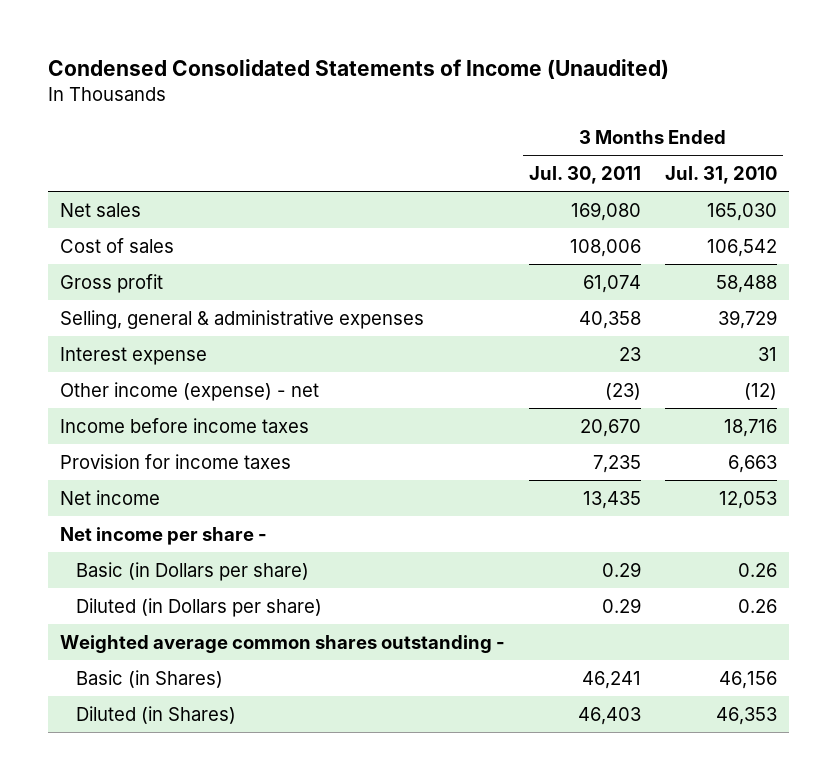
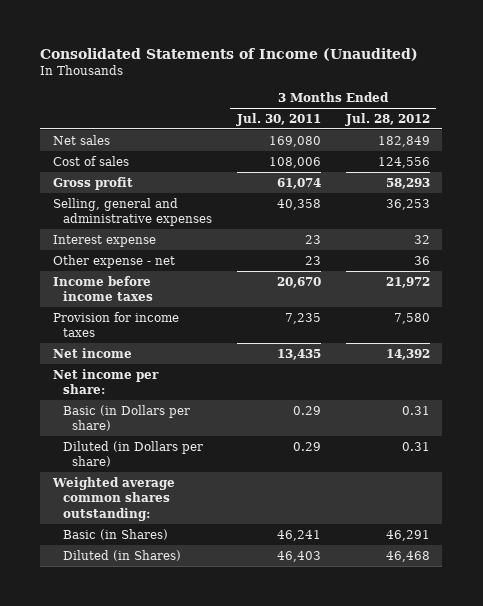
- Condensed Consolidated Statements of Income (Unaudited)
+ Consolidated Statements of Income (Unaudited)
- | 3 Months Ended Jul. 30, 2011 | 3 Months Ended Jul. 31, 2010
+ | 3 Months Ended Jul. 30, 2011 | 3 Months Ended Jul. 28, 2012
- Selling, general & administrative expenses | 40,358 | 39,729
+ Selling, general and administrative expenses | 40,358 | 36,253
- Other income (expense) - net | (23) | (12)
+ Other expense - net | 23 | 36
- Net income per share -
+ Net income per share:
- Weighted average common shares outstanding -
+ Weighted average common shares outstanding:

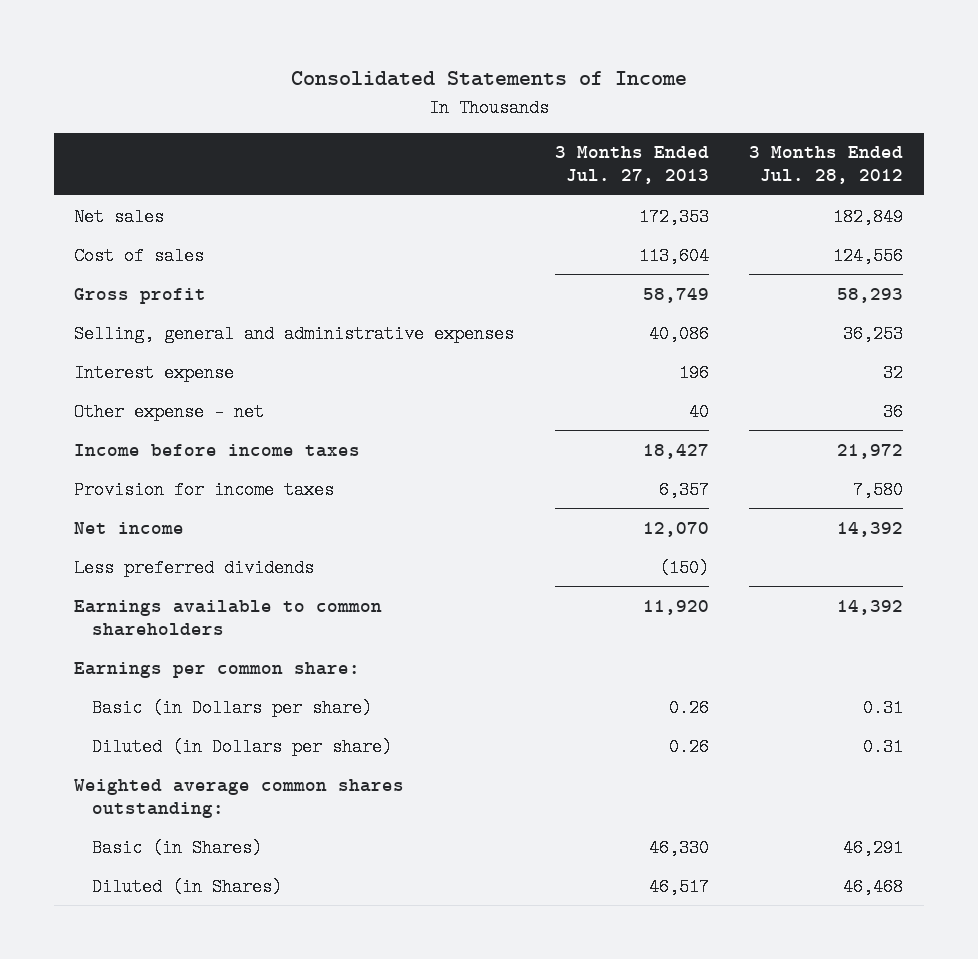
- Consolidated Statements of Income (Unaudited)
+ Consolidated Statements of Income
- | 3 Months Ended Jul. 30, 2011 | 3 Months Ended Jul. 28, 2012
+ | 3 Months Ended Jul. 27, 2013 | 3 Months Ended Jul. 28, 2012
- Net income per share:
+ Less preferred dividends | (150) |
+ Earnings available to common shareholders | 11,920 | 14,392
+ Earnings per common share:

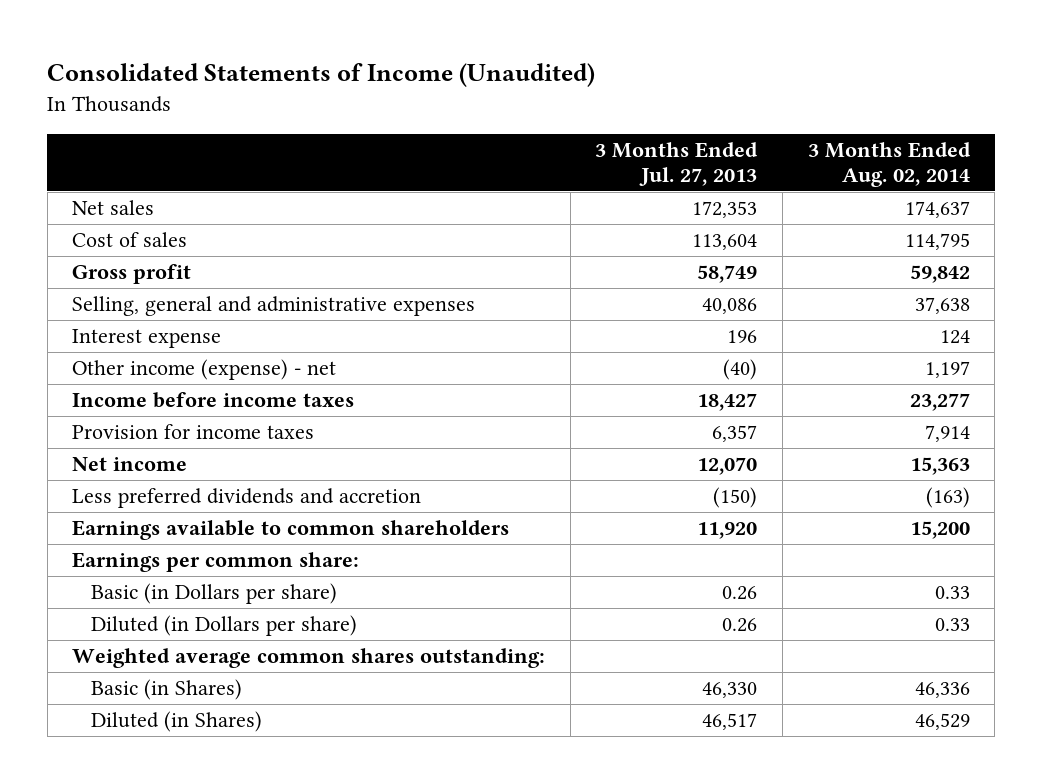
- Consolidated Statements of Income
+ Consolidated Statements of Income (Unaudited)
- | 3 Months Ended Jul. 27, 2013 | 3 Months Ended Jul. 28, 2012
+ | 3 Months Ended Jul. 27, 2013 | 3 Months Ended Aug. 02, 2014
- Other expense - net | 40 | 36
+ Other income (expense) - net | (40) | 1,197
- Less preferred dividends | (150) |
+ Less preferred dividends and accretion | (150) | (163)

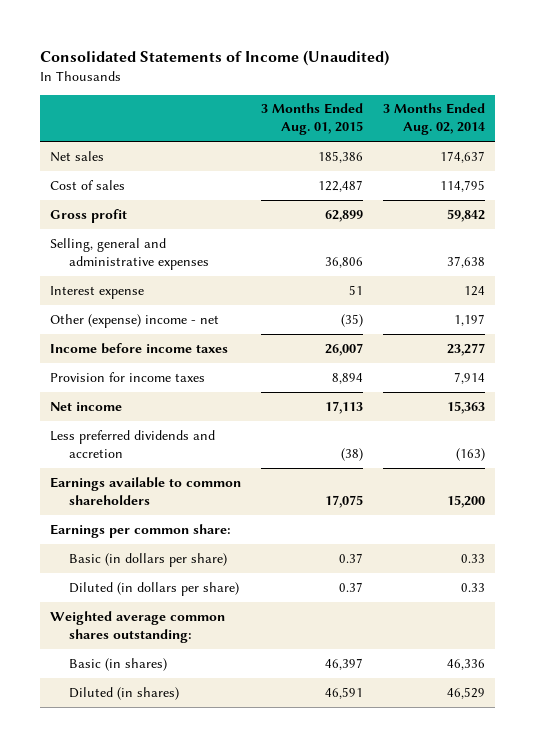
- | 3 Months Ended Jul. 27, 2013 | 3 Months Ended Aug. 02, 2014
+ | 3 Months Ended Aug. 01, 2015 | 3 Months Ended Aug. 02, 2014
- Other income (expense) - net | (40) | 1,197
+ Other (expense) income - net | (35) | 1,197
- Basic (in Dollars per share) | 0.26 | 0.33
- Diluted (in Dollars per share) | 0.26 | 0.33
+ Basic (in dollars per share) | 0.37 | 0.33
+ Diluted (in dollars per share) | 0.37 | 0.33
- Basic (in Shares) | 46,330 | 46,336
- Diluted (in Shares) | 46,517 | 46,529
+ Basic (in shares) | 46,397 | 46,336
+ Diluted (in shares) | 46,591 | 46,529

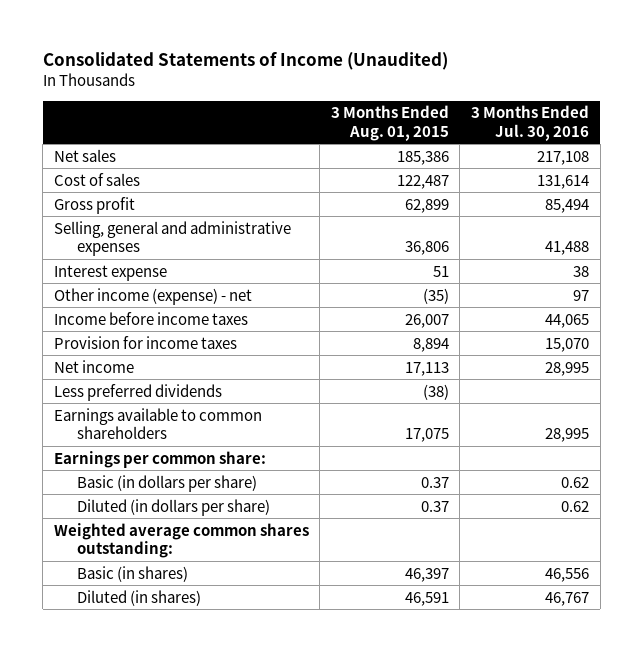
- | 3 Months Ended Aug. 01, 2015 | 3 Months Ended Aug. 02, 2014
+ | 3 Months Ended Aug. 01, 2015 | 3 Months Ended Jul. 30, 2016
- Other (expense) income - net | (35) | 1,197
+ Other income (expense) - net | (35) | 97
- Less preferred dividends and accretion | (38) | (163)
+ Less preferred dividends | (38) |

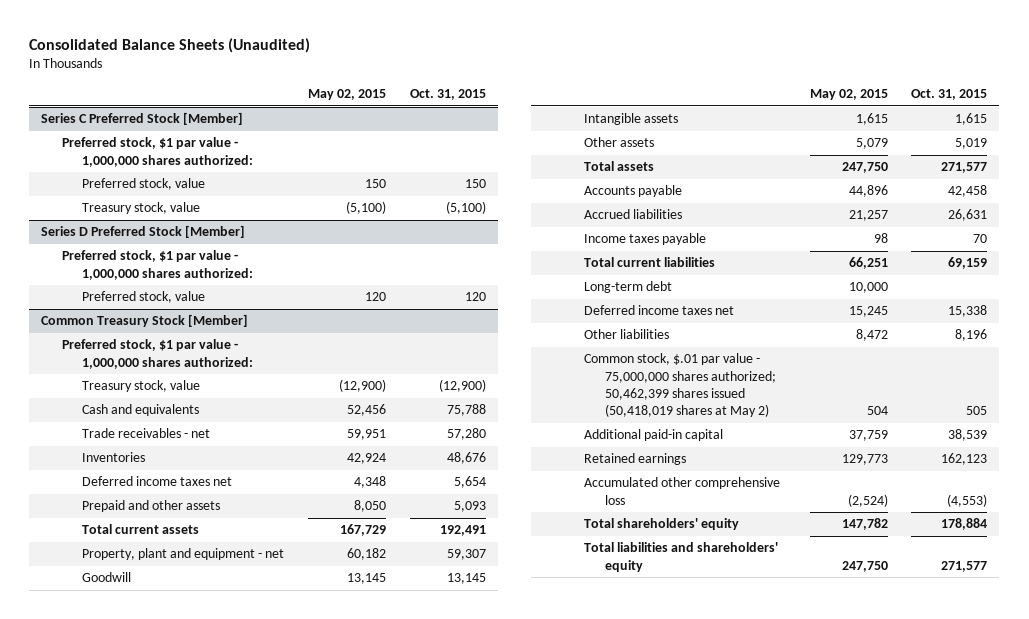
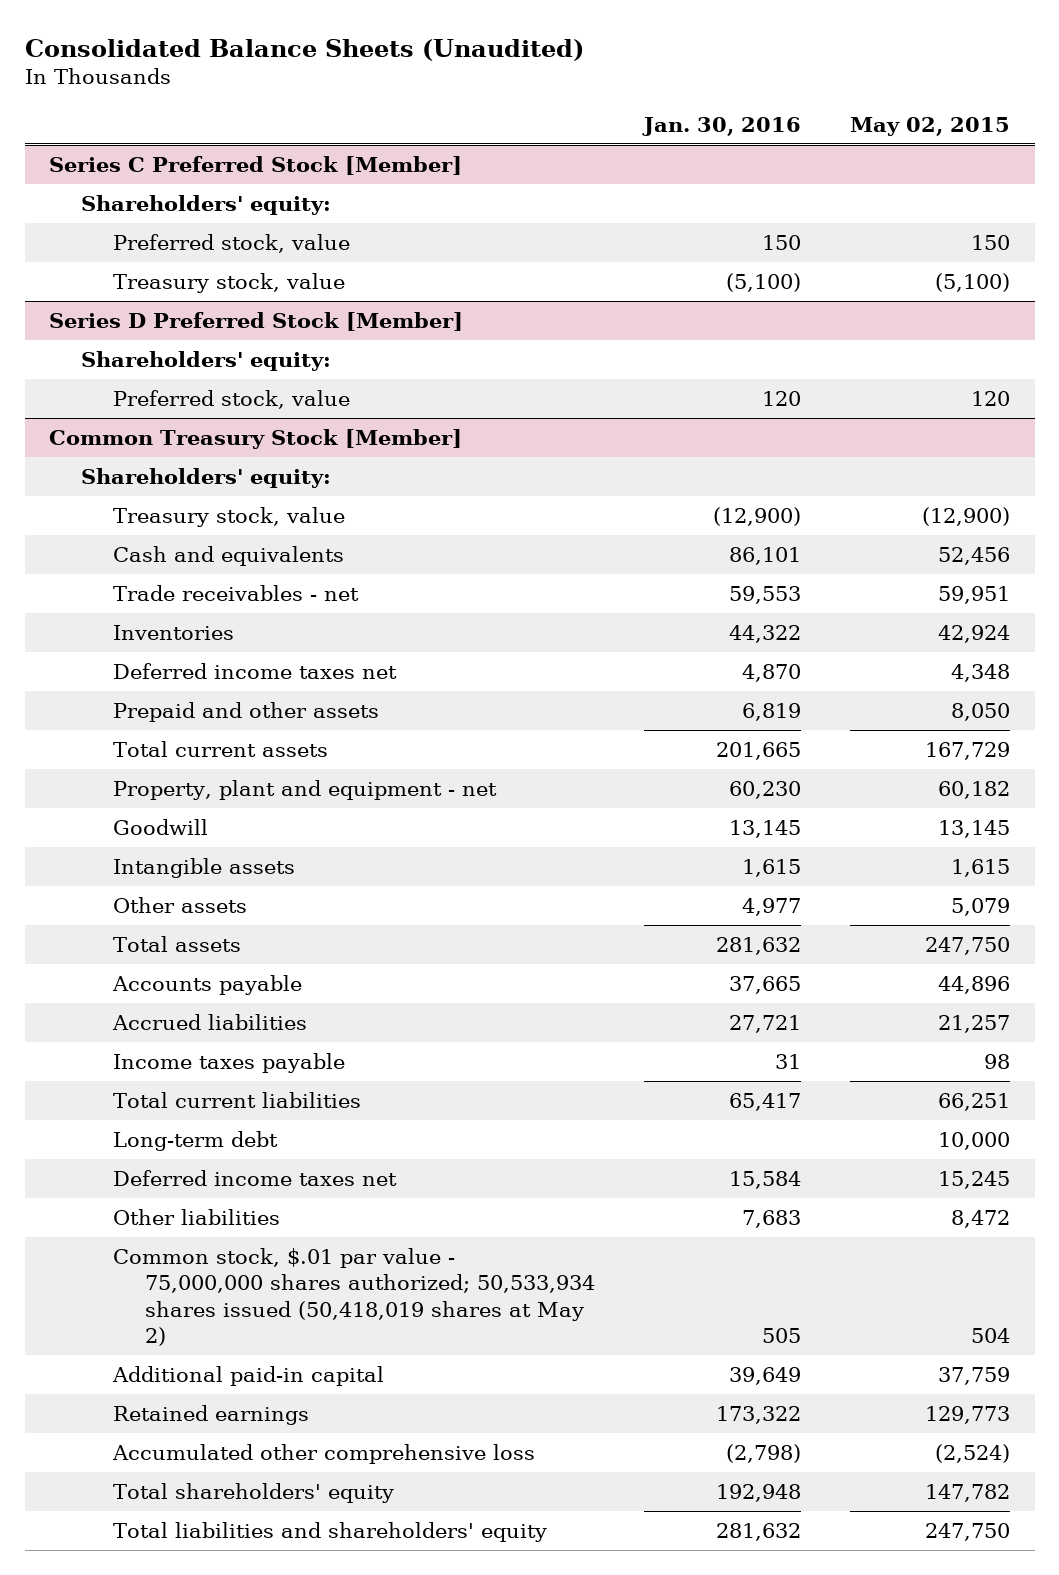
- | May 02, 2015 | Oct. 31, 2015
+ | Jan. 30, 2016 | May 02, 2015
@ Series C Preferred Stock [Member]
- Preferred stock, $1 par value - 1,000,000 shares authorized:
+ Shareholders' equity:
@ Series D Preferred Stock [Member]
- Preferred stock, $1 par value - 1,000,000 shares authorized:
+ Shareholders' equity:
@ Common Treasury Stock [Member]
- Preferred stock, $1 par value - 1,000,000 shares authorized:
+ Shareholders' equity:
- Common stock, $.01 par value - 75,000,000 shares authorized; 50,462,399 shares issued (50,418,019 shares at May 2) | 504 | 505
+ Common stock, $.01 par value - 75,000,000 shares authorized; 50,533,934 shares issued (50,418,019 shares at May 2) | 505 | 504

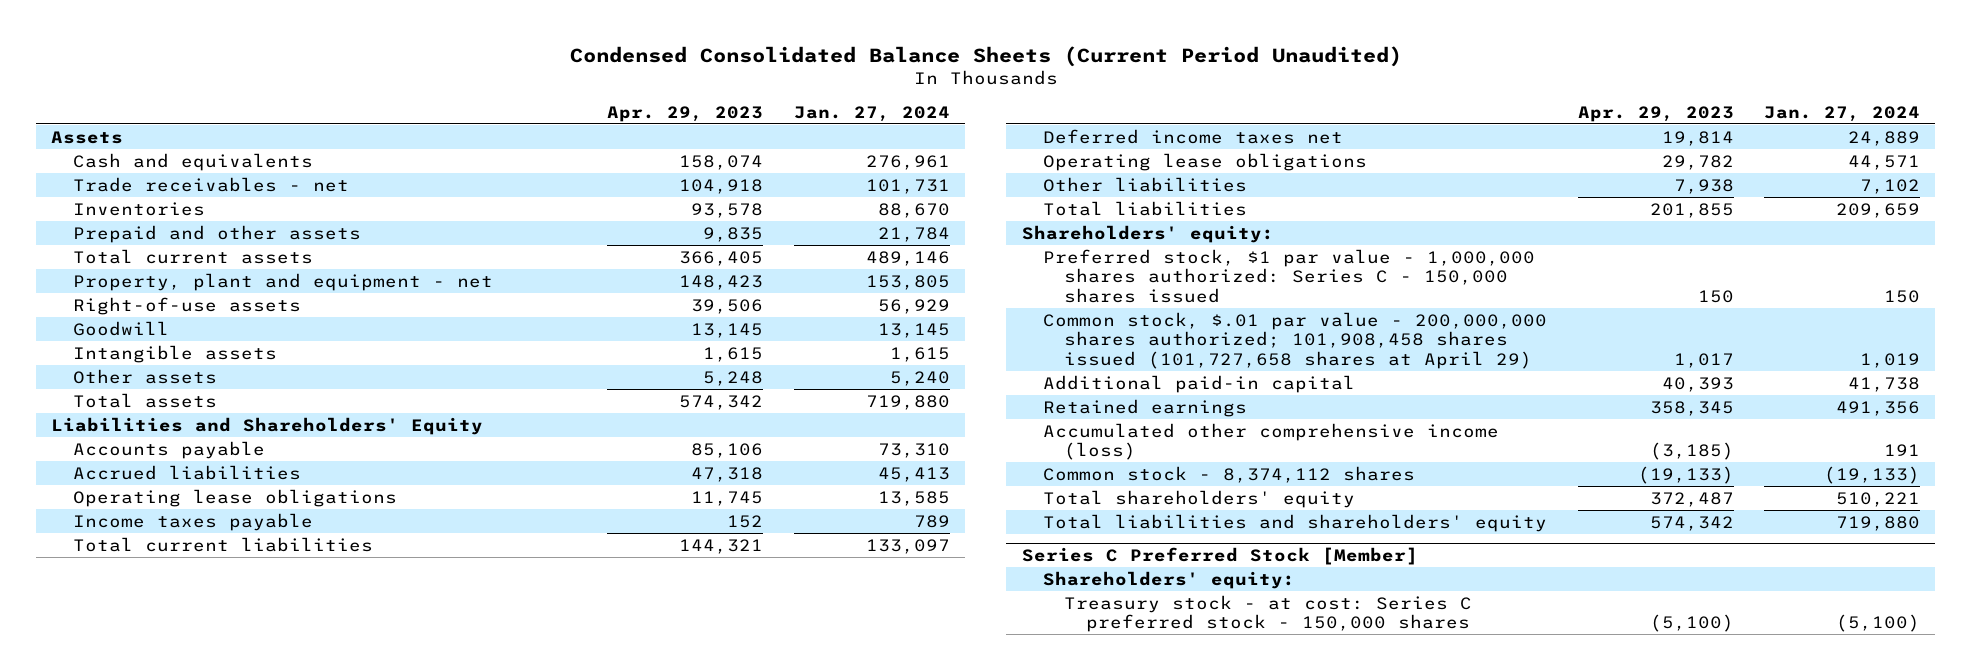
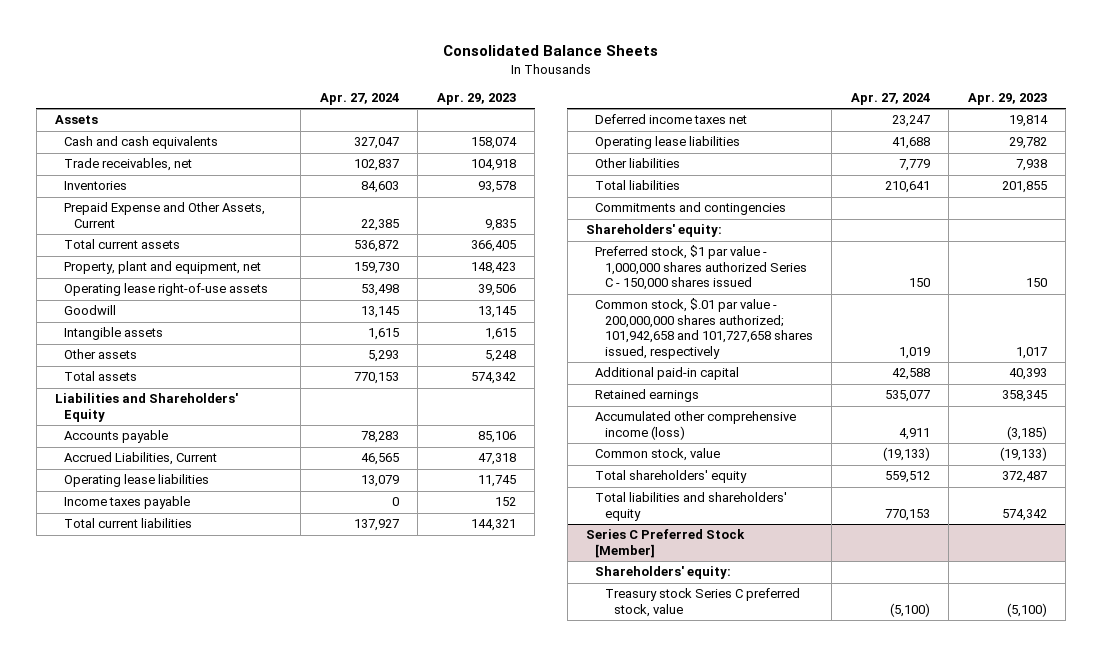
- Condensed Consolidated Balance Sheets (Current Period Unaudited)
+ Consolidated Balance Sheets
- | Apr. 29, 2023 | Jan. 27, 2024
+ | Apr. 27, 2024 | Apr. 29, 2023
- Cash and equivalents | 158,074 | 276,961
- Trade receivables - net | 104,918 | 101,731
+ Cash and cash equivalents | 327,047 | 158,074
+ Trade receivables, net | 102,837 | 104,918
- Prepaid and other assets | 9,835 | 21,784
+ Prepaid Expense and Other Assets, Current | 22,385 | 9,835
- Property, plant and equipment - net | 148,423 | 153,805
- Right-of-use assets | 39,506 | 56,929
+ Property, plant and equipment, net | 159,730 | 148,423
+ Operating lease right-of-use assets | 53,498 | 39,506
- Accrued liabilities | 47,318 | 45,413
- Operating lease obligations | 11,745 | 13,585
+ Accrued Liabilities, Current | 46,565 | 47,318
+ Operating lease liabilities | 13,079 | 11,745
- Operating lease obligations | 29,782 | 44,571
+ Operating lease liabilities | 41,688 | 29,782
+ Commitments and contingencies
- Preferred stock, $1 par value - 1,000,000 shares authorized: Series C - 150,000 shares issued | 150 | 150
- Common stock, $.01 par value - 200,000,000 shares authorized; 101,908,458 shares issued (101,727,658 shares at April 29) | 1,017 | 1,019
+ Preferred stock, $1 par value - 1,000,000 shares authorized Series C - 150,000 shares issued | 150 | 150
+ Common stock, $.01 par value - 200,000,000 shares authorized; 101,942,658 and 101,727,658 shares issued, respectively | 1,019 | 1,017
- Common stock - 8,374,112 shares | (19,133) | (19,133)
+ Common stock, value | (19,133) | (19,133)
@ Series C Preferred Stock [Member]
- Treasury stock - at cost: Series C preferred stock - 150,000 shares | (5,100) | (5,100)
+ Treasury stock Series C preferred stock, value | (5,100) | (5,100)

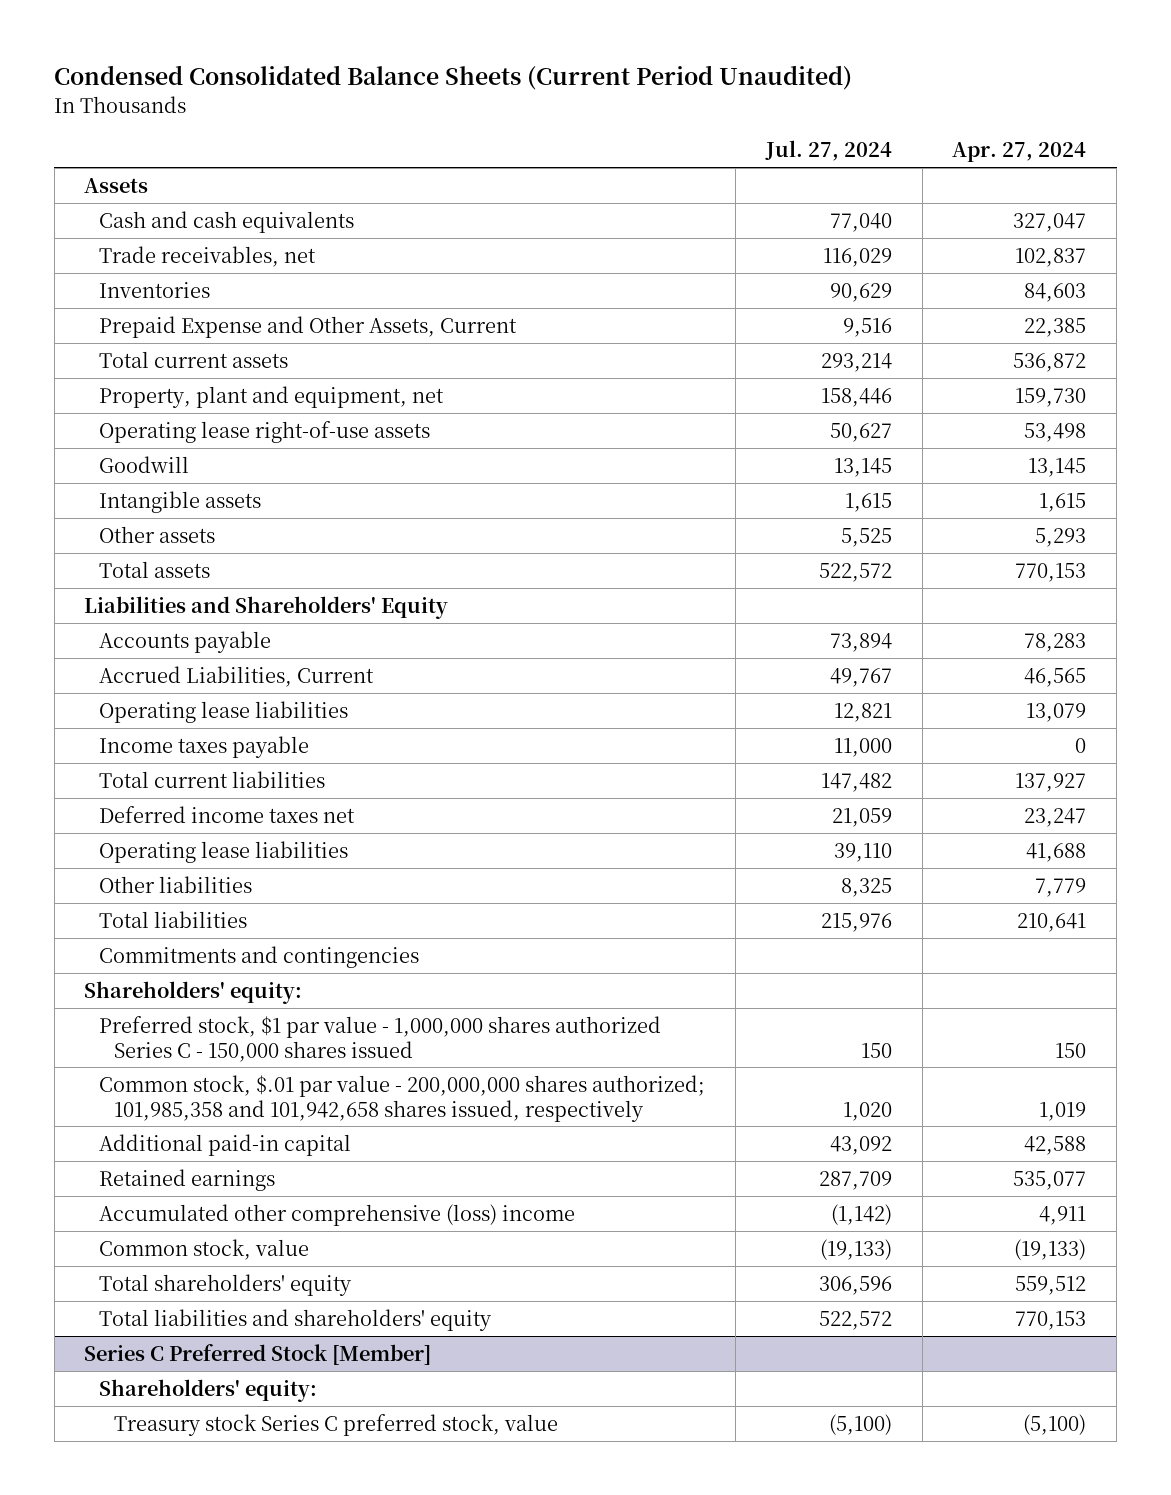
- Consolidated Balance Sheets
+ Condensed Consolidated Balance Sheets (Current Period Unaudited)
- | Apr. 27, 2024 | Apr. 29, 2023
+ | Jul. 27, 2024 | Apr. 27, 2024
- Common stock, $.01 par value - 200,000,000 shares authorized; 101,942,658 and 101,727,658 shares issued, respectively | 1,019 | 1,017
+ Common stock, $.01 par value - 200,000,000 shares authorized; 101,985,358 and 101,942,658 shares issued, respectively | 1,020 | 1,019
- Accumulated other comprehensive income (loss) | 4,911 | (3,185)
+ Accumulated other comprehensive (loss) income | (1,142) | 4,911

